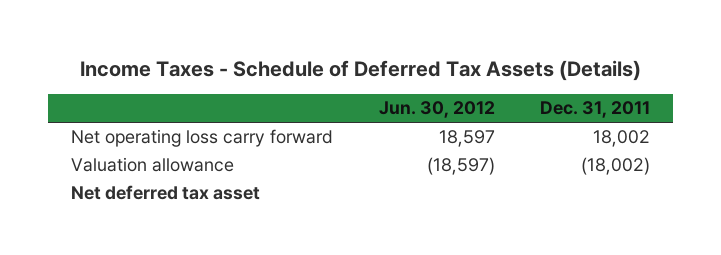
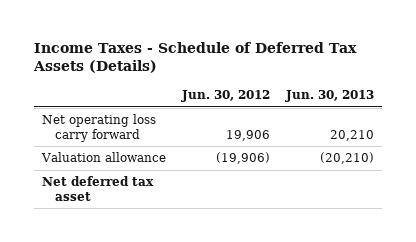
- | Jun. 30, 2012 | Dec. 31, 2011
+ | Jun. 30, 2012 | Jun. 30, 2013
- Net operating loss carry forward | 18,597 | 18,002
- Valuation allowance | (18,597) | (18,002)
+ Net operating loss carry forward | 19,906 | 20,210
+ Valuation allowance | (19,906) | (20,210)

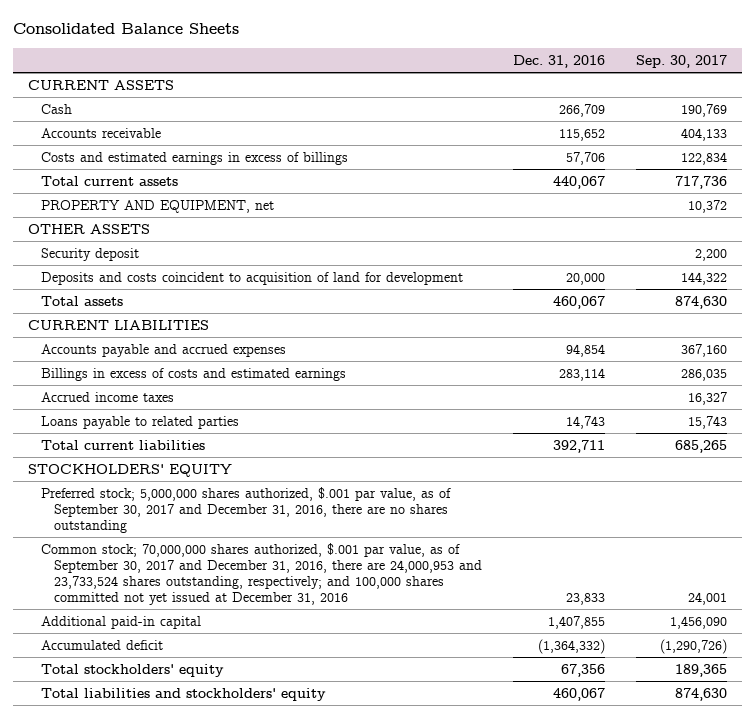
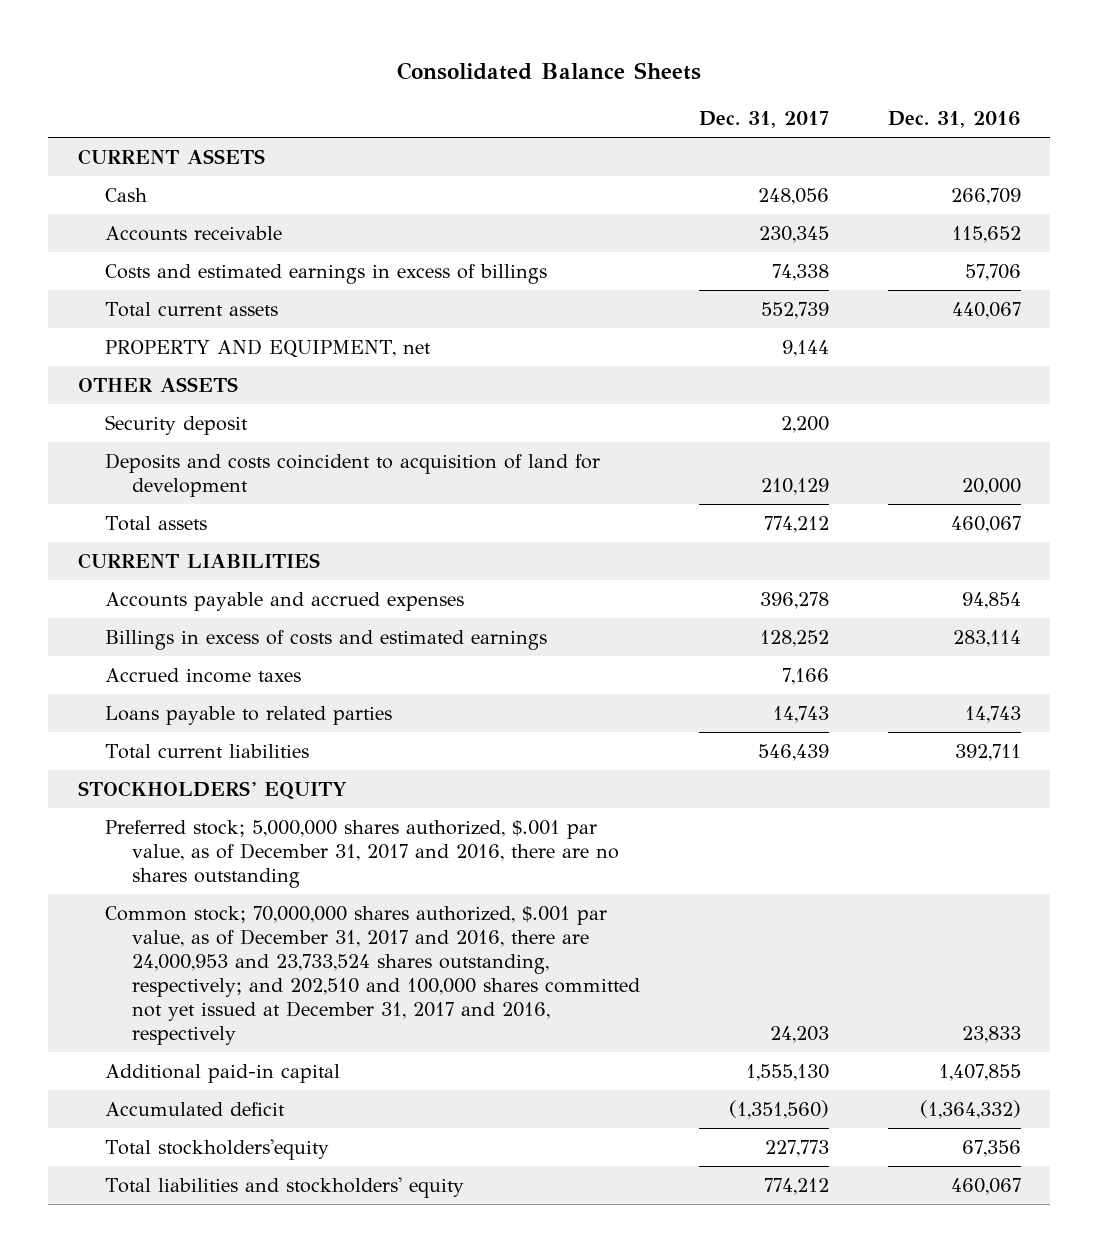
- | Dec. 31, 2016 | Sep. 30, 2017
+ | Dec. 31, 2017 | Dec. 31, 2016
- Preferred stock; 5,000,000 shares authorized, $.001 par value, as of September 30, 2017 and December 31, 2016, there are no shares outstanding
- Common stock; 70,000,000 shares authorized, $.001 par value, as of September 30, 2017 and December 31, 2016, there are 24,000,953 and 23,733,524 shares outstanding, respectively; and 100,000 shares committed not yet issued at December 31, 2016 | 23,833 | 24,001
+ Preferred stock; 5,000,000 shares authorized, $.001 par value, as of December 31, 2017 and 2016, there are no shares outstanding
+ Common stock; 70,000,000 shares authorized, $.001 par value, as of December 31, 2017 and 2016, there are 24,000,953 and 23,733,524 shares outstanding, respectively; and 202,510 and 100,000 shares committed not yet issued at December 31, 2017 and 2016, respectively | 24,203 | 23,833
- Total stockholders' equity | 67,356 | 189,365
+ Total stockholders'equity | 227,773 | 67,356

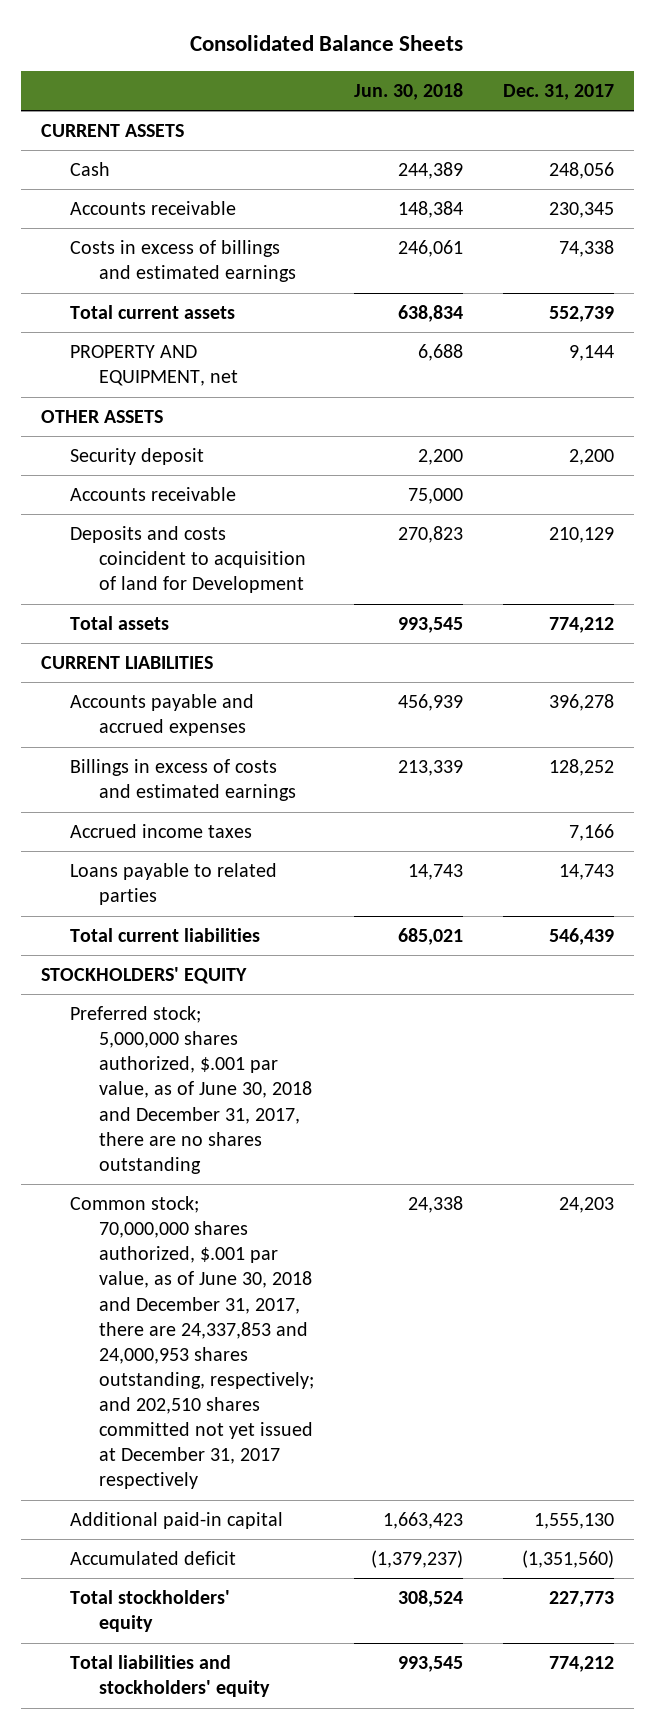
- | Dec. 31, 2017 | Dec. 31, 2016
+ | Jun. 30, 2018 | Dec. 31, 2017
- Costs and estimated earnings in excess of billings | 74,338 | 57,706
+ Costs in excess of billings and estimated earnings | 246,061 | 74,338
- Deposits and costs coincident to acquisition of land for development | 210,129 | 20,000
+ Accounts receivable | 75,000 |
+ Deposits and costs coincident to acquisition of land for Development | 270,823 | 210,129
- Preferred stock; 5,000,000 shares authorized, $.001 par value, as of December 31, 2017 and 2016, there are no shares outstanding
- Common stock; 70,000,000 shares authorized, $.001 par value, as of December 31, 2017 and 2016, there are 24,000,953 and 23,733,524 shares outstanding, respectively; and 202,510 and 100,000 shares committed not yet issued at December 31, 2017 and 2016, respectively | 24,203 | 23,833
+ Preferred stock; 5,000,000 shares authorized, $.001 par value, as of June 30, 2018 and December 31, 2017, there are no shares outstanding
+ Common stock; 70,000,000 shares authorized, $.001 par value, as of June 30, 2018 and December 31, 2017, there are 24,337,853 and 24,000,953 shares outstanding, respectively; and 202,510 shares committed not yet issued at December 31, 2017 respectively | 24,338 | 24,203
- Total stockholders'equity | 227,773 | 67,356
+ Total stockholders' equity | 308,524 | 227,773

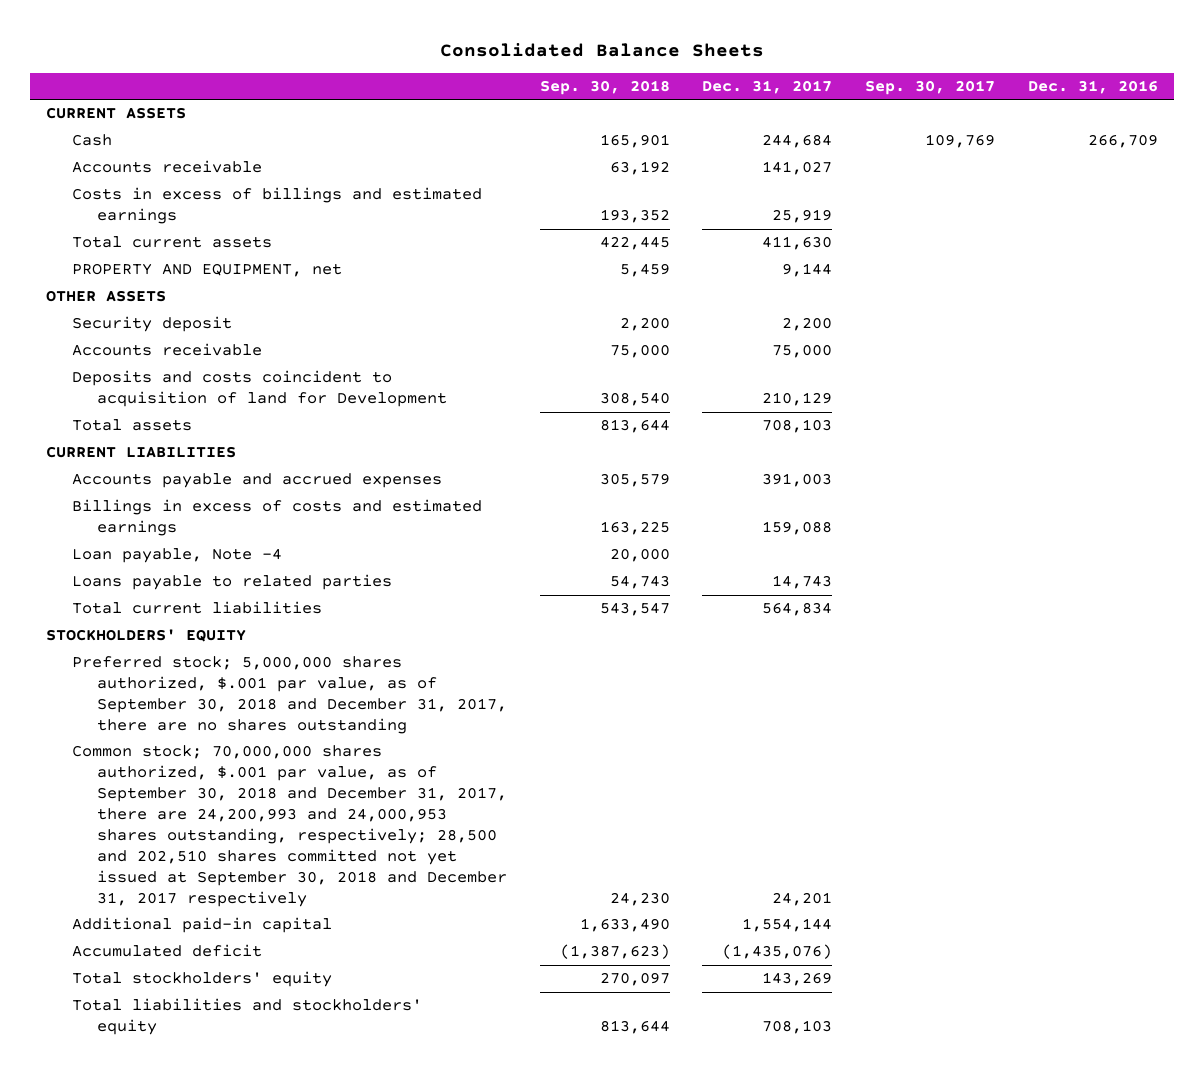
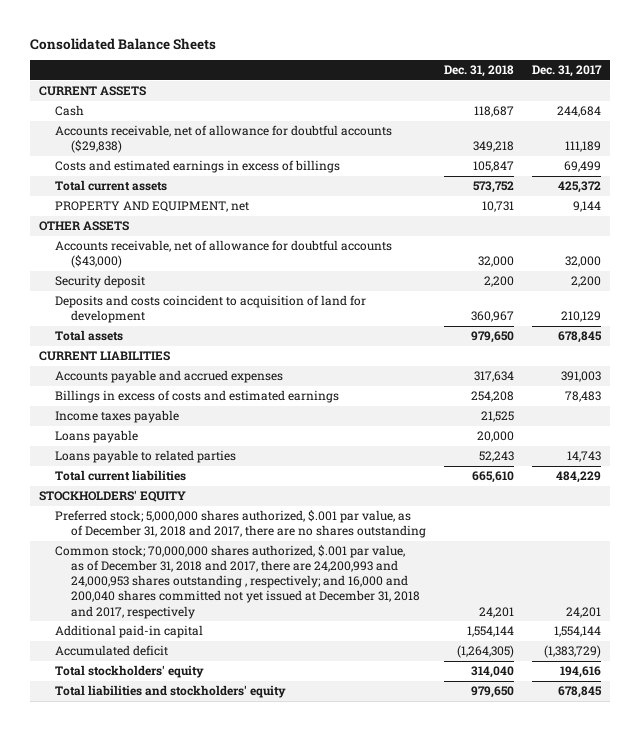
- | Sep. 30, 2018 | Dec. 31, 2017 | Sep. 30, 2017 | Dec. 31, 2016
+ | Dec. 31, 2018 | Dec. 31, 2017
- Accounts receivable | 63,192 | 141,027 | |
- Costs in excess of billings and estimated earnings | 193,352 | 25,919 | |
- Total current assets | 422,445 | 411,630 | |
+ Accounts receivable, net of allowance for doubtful accounts ($29,838) | 349,218 | 111,189
+ Costs and estimated earnings in excess of billings | 105,847 | 69,499
+ Total current assets | 573,752 | 425,372
+ Accounts receivable, net of allowance for doubtful accounts ($43,000) | 32,000 | 32,000
- Accounts receivable | 75,000 | 75,000 | |
- Deposits and costs coincident to acquisition of land for Development | 308,540 | 210,129 | |
- Total assets | 813,644 | 708,103 | |
+ Deposits and costs coincident to acquisition of land for development | 360,967 | 210,129
+ Total assets | 979,650 | 678,845
- Billings in excess of costs and estimated earnings | 163,225 | 159,088 | |
- Loan payable, Note -4 | 20,000 | | |
+ Billings in excess of costs and estimated earnings | 254,208 | 78,483
+ Income taxes payable | 21,525 |
+ Loans payable | 20,000 |
- Total current liabilities | 543,547 | 564,834 | |
+ Total current liabilities | 665,610 | 484,229
- Preferred stock; 5,000,000 shares authorized, $.001 par value, as of September 30, 2018 and December 31, 2017, there are no shares outstanding
- Common stock; 70,000,000 shares authorized, $.001 par value, as of September 30, 2018 and December 31, 2017, there are 24,200,993 and 24,000,953 shares outstanding, respectively; 28,500 and 202,510 shares committed not yet issued at September 30, 2018 and December 31, 2017 respectively | 24,230 | 24,201 | |
+ Preferred stock; 5,000,000 shares authorized, $.001 par value, as of December 31, 2018 and 2017, there are no shares outstanding
+ Common stock; 70,000,000 shares authorized, $.001 par value, as of December 31, 2018 and 2017, there are 24,200,993 and 24,000,953 shares outstanding , respectively; and 16,000 and 200,040 shares committed not yet issued at December 31, 2018 and 2017, respectively | 24,201 | 24,201
- Accumulated deficit | (1,387,623) | (1,435,076) | |
- Total stockholders' equity | 270,097 | 143,269 | |
- Total liabilities and stockholders' equity | 813,644 | 708,103 | |
+ Accumulated deficit | (1,264,305) | (1,383,729)
+ Total stockholders' equity | 314,040 | 194,616
+ Total liabilities and stockholders' equity | 979,650 | 678,845

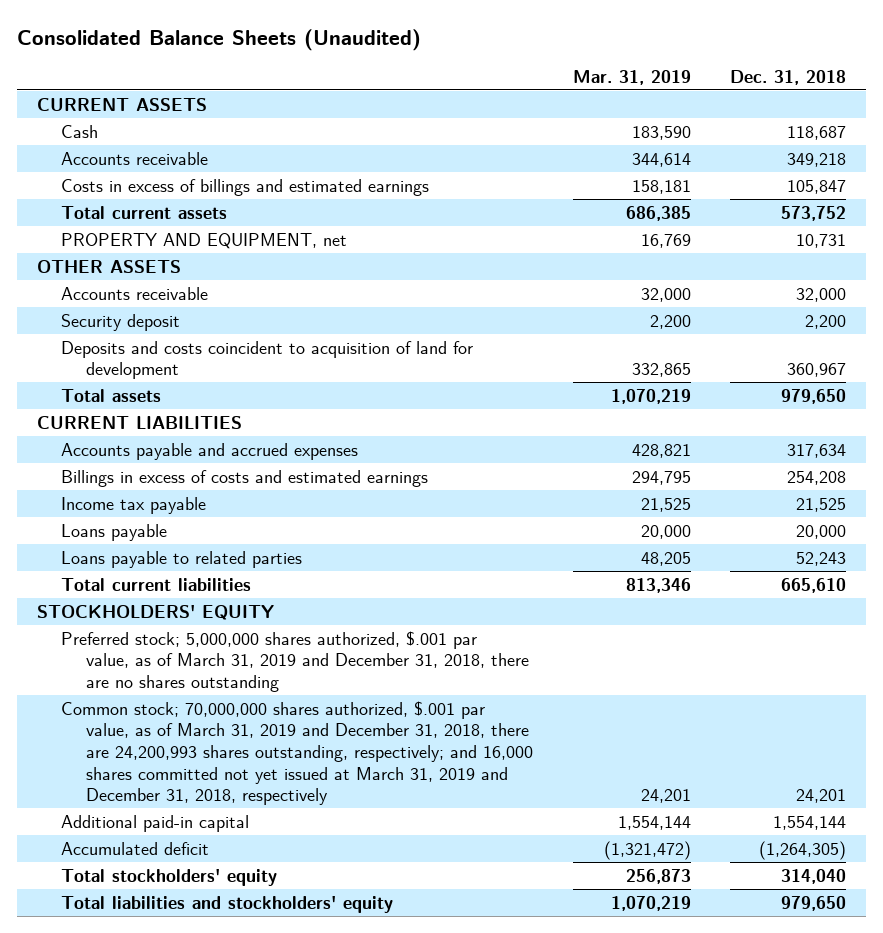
- Consolidated Balance Sheets
+ Consolidated Balance Sheets (Unaudited)
- | Dec. 31, 2018 | Dec. 31, 2017
+ | Mar. 31, 2019 | Dec. 31, 2018
- Accounts receivable, net of allowance for doubtful accounts ($29,838) | 349,218 | 111,189
- Costs and estimated earnings in excess of billings | 105,847 | 69,499
+ Accounts receivable | 344,614 | 349,218
+ Costs in excess of billings and estimated earnings | 158,181 | 105,847
- Accounts receivable, net of allowance for doubtful accounts ($43,000) | 32,000 | 32,000
+ Accounts receivable | 32,000 | 32,000
- Income taxes payable | 21,525 |
+ Income tax payable | 21,525 | 21,525
- Preferred stock; 5,000,000 shares authorized, $.001 par value, as of December 31, 2018 and 2017, there are no shares outstanding
- Common stock; 70,000,000 shares authorized, $.001 par value, as of December 31, 2018 and 2017, there are 24,200,993 and 24,000,953 shares outstanding , respectively; and 16,000 and 200,040 shares committed not yet issued at December 31, 2018 and 2017, respectively | 24,201 | 24,201
+ Preferred stock; 5,000,000 shares authorized, $.001 par value, as of March 31, 2019 and December 31, 2018, there are no shares outstanding
+ Common stock; 70,000,000 shares authorized, $.001 par value, as of March 31, 2019 and December 31, 2018, there are 24,200,993 shares outstanding, respectively; and 16,000 shares committed not yet issued at March 31, 2019 and December 31, 2018, respectively | 24,201 | 24,201

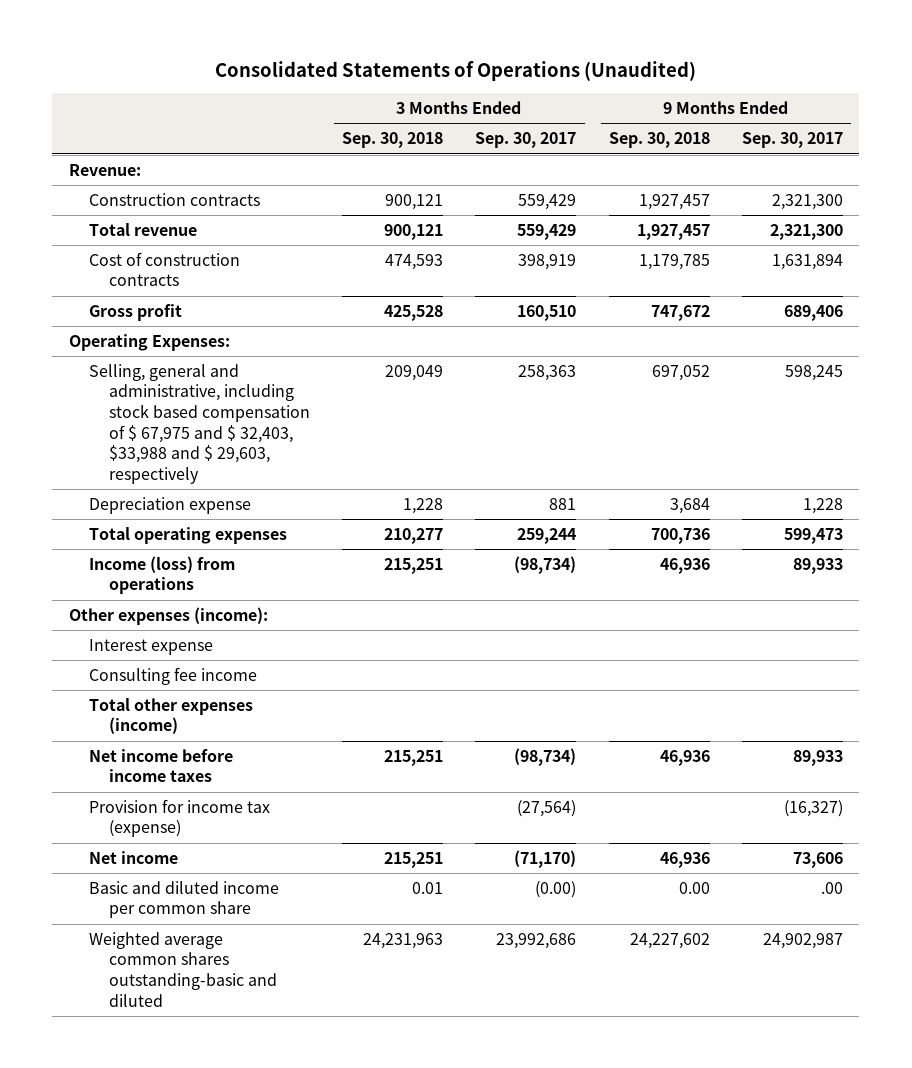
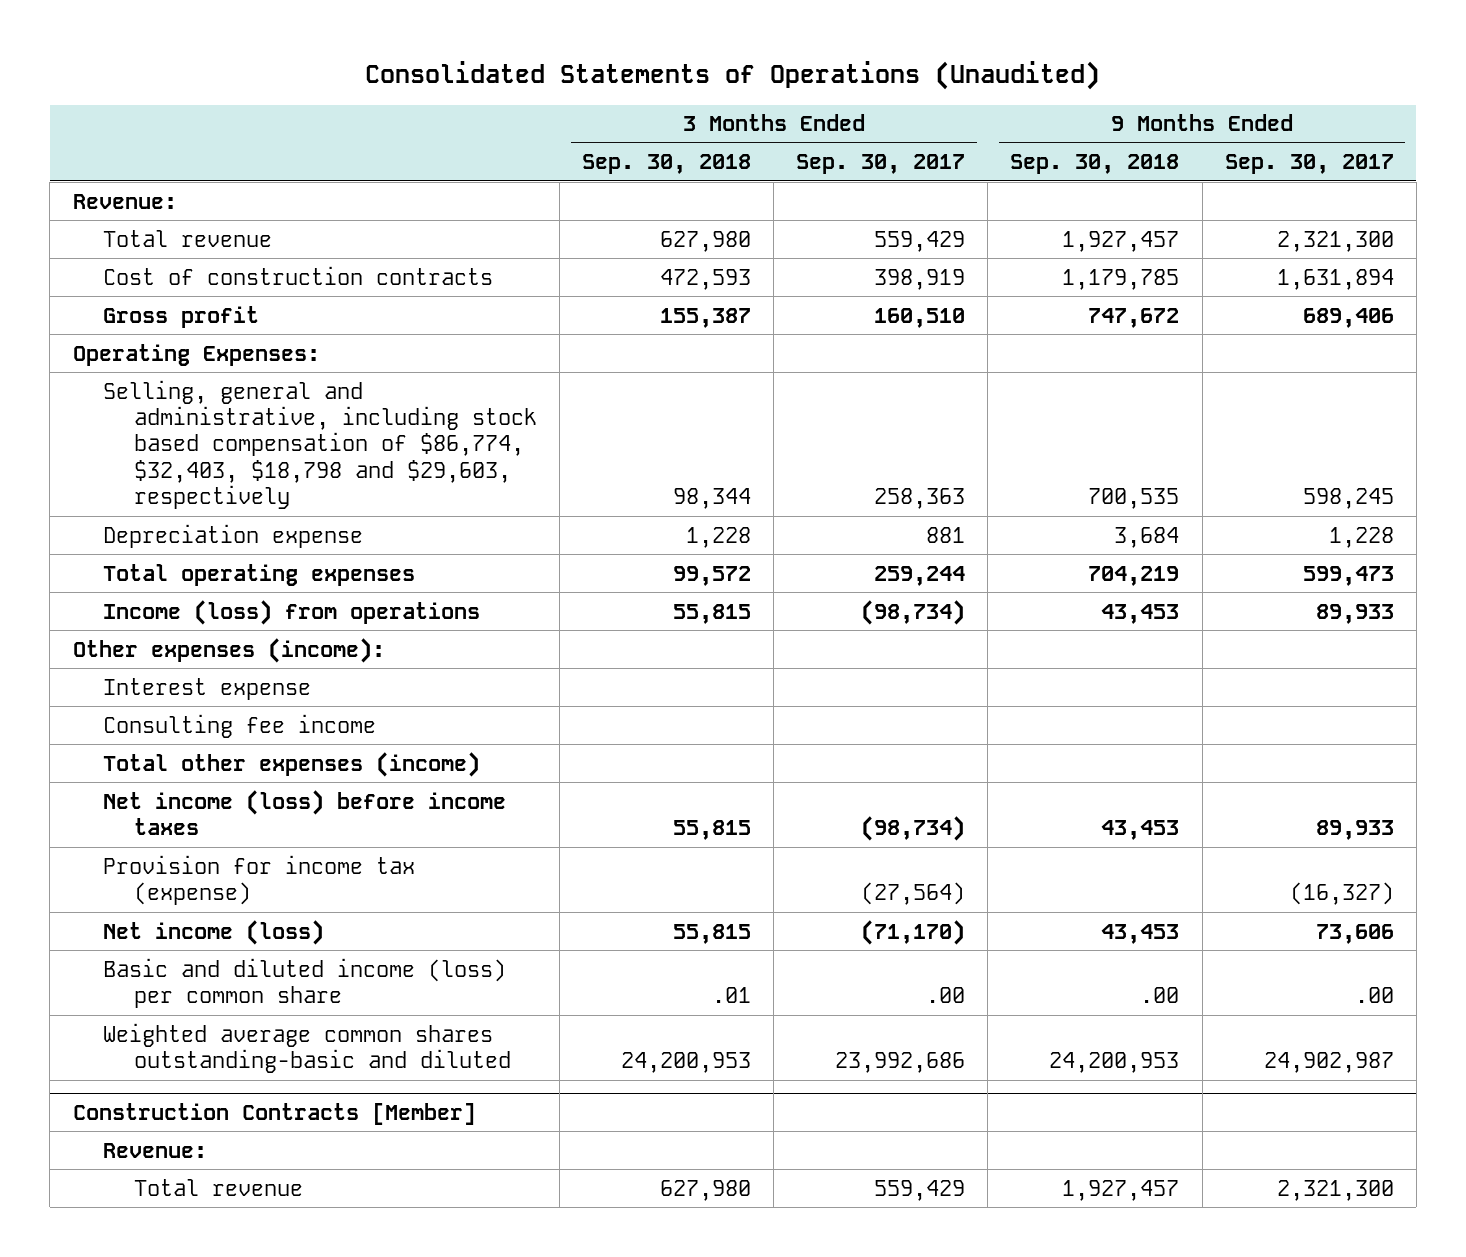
- Construction contracts | 900,121 | 559,429 | 1,927,457 | 2,321,300
- Total revenue | 900,121 | 559,429 | 1,927,457 | 2,321,300
- Cost of construction contracts | 474,593 | 398,919 | 1,179,785 | 1,631,894
- Gross profit | 425,528 | 160,510 | 747,672 | 689,406
+ Total revenue | 627,980 | 559,429 | 1,927,457 | 2,321,300
+ Cost of construction contracts | 472,593 | 398,919 | 1,179,785 | 1,631,894
+ Gross profit | 155,387 | 160,510 | 747,672 | 689,406
- Selling, general and administrative, including stock based compensation of $ 67,975 and $ 32,403, $33,988 and $ 29,603, respectively | 209,049 | 258,363 | 697,052 | 598,245
+ Selling, general and administrative, including stock based compensation of $86,774, $32,403, $18,798 and $29,603, respectively | 98,344 | 258,363 | 700,535 | 598,245
- Total operating expenses | 210,277 | 259,244 | 700,736 | 599,473
- Income (loss) from operations | 215,251 | (98,734) | 46,936 | 89,933
+ Total operating expenses | 99,572 | 259,244 | 704,219 | 599,473
+ Income (loss) from operations | 55,815 | (98,734) | 43,453 | 89,933
- Net income before income taxes | 215,251 | (98,734) | 46,936 | 89,933
+ Net income (loss) before income taxes | 55,815 | (98,734) | 43,453 | 89,933
- Net income | 215,251 | (71,170) | 46,936 | 73,606
- Basic and diluted income per common share | 0.01 | (0.00) | 0.00 | .00
- Weighted average common shares outstanding-basic and diluted | 24,231,963 | 23,992,686 | 24,227,602 | 24,902,987
+ Net income (loss) | 55,815 | (71,170) | 43,453 | 73,606
+ Basic and diluted income (loss) per common share | .01 | .00 | .00 | .00
+ Weighted average common shares outstanding-basic and diluted | 24,200,953 | 23,992,686 | 24,200,953 | 24,902,987
+ Construction Contracts [Member]
+ Revenue:
+ Total revenue | 627,980 | 559,429 | 1,927,457 | 2,321,300

